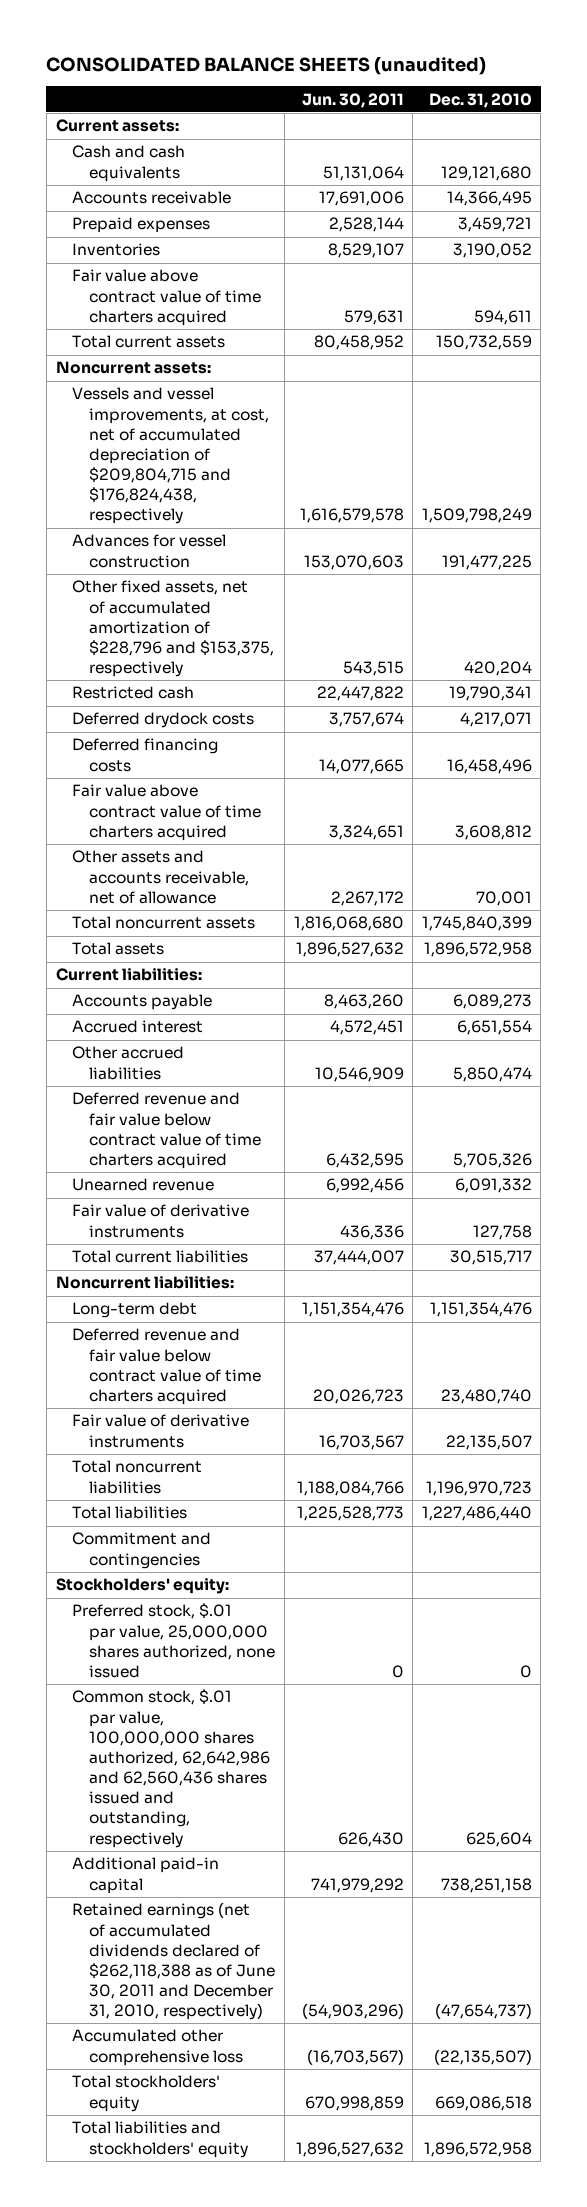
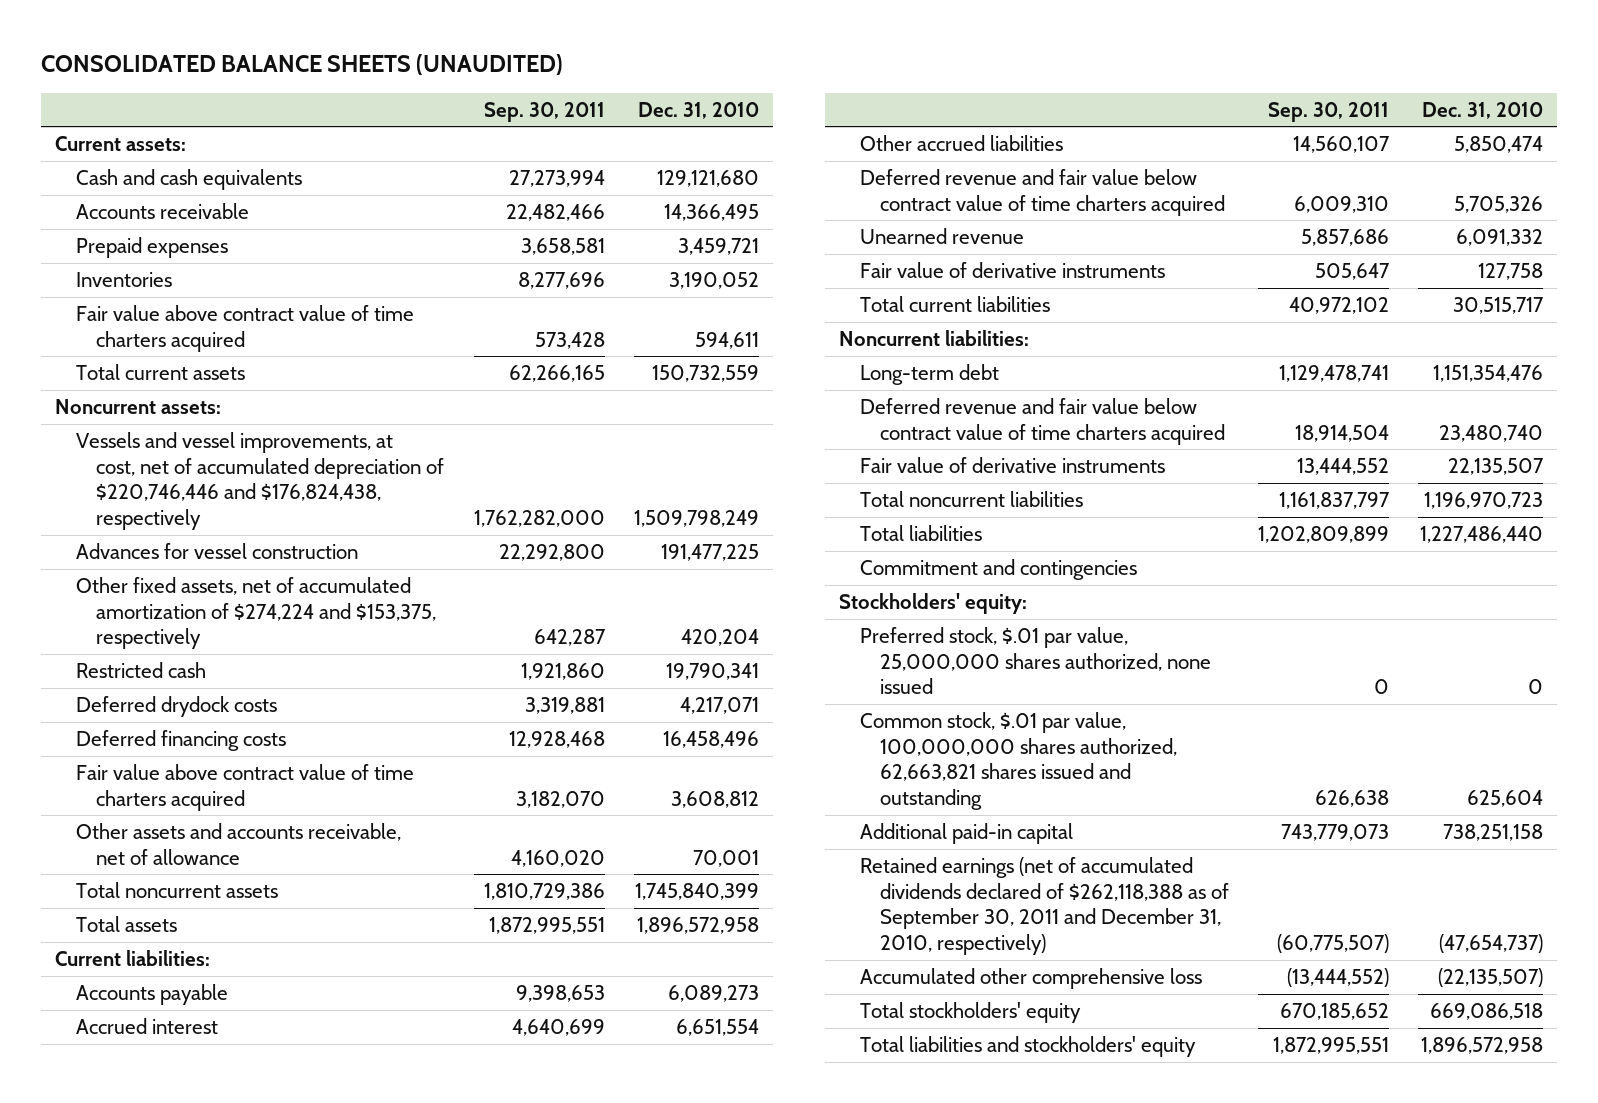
- CONSOLIDATED BALANCE SHEETS (unaudited)
+ CONSOLIDATED BALANCE SHEETS (UNAUDITED)
- | Jun. 30, 2011 | Dec. 31, 2010
+ | Sep. 30, 2011 | Dec. 31, 2010
- Vessels and vessel improvements, at cost, net of accumulated depreciation of $209,804,715 and $176,824,438, respectively | 1,616,579,578 | 1,509,798,249
+ Vessels and vessel improvements, at cost, net of accumulated depreciation of $220,746,446 and $176,824,438, respectively | 1,762,282,000 | 1,509,798,249
- Other fixed assets, net of accumulated amortization of $228,796 and $153,375, respectively | 543,515 | 420,204
+ Other fixed assets, net of accumulated amortization of $274,224 and $153,375, respectively | 642,287 | 420,204
- Common stock, $.01 par value, 100,000,000 shares authorized, 62,642,986 and 62,560,436 shares issued and outstanding, respectively | 626,430 | 625,604
+ Common stock, $.01 par value, 100,000,000 shares authorized, 62,663,821 shares issued and outstanding | 626,638 | 625,604
- Retained earnings (net of accumulated dividends declared of $262,118,388 as of June 30, 2011 and December 31, 2010, respectively) | (54,903,296) | (47,654,737)
+ Retained earnings (net of accumulated dividends declared of $262,118,388 as of September 30, 2011 and December 31, 2010, respectively) | (60,775,507) | (47,654,737)

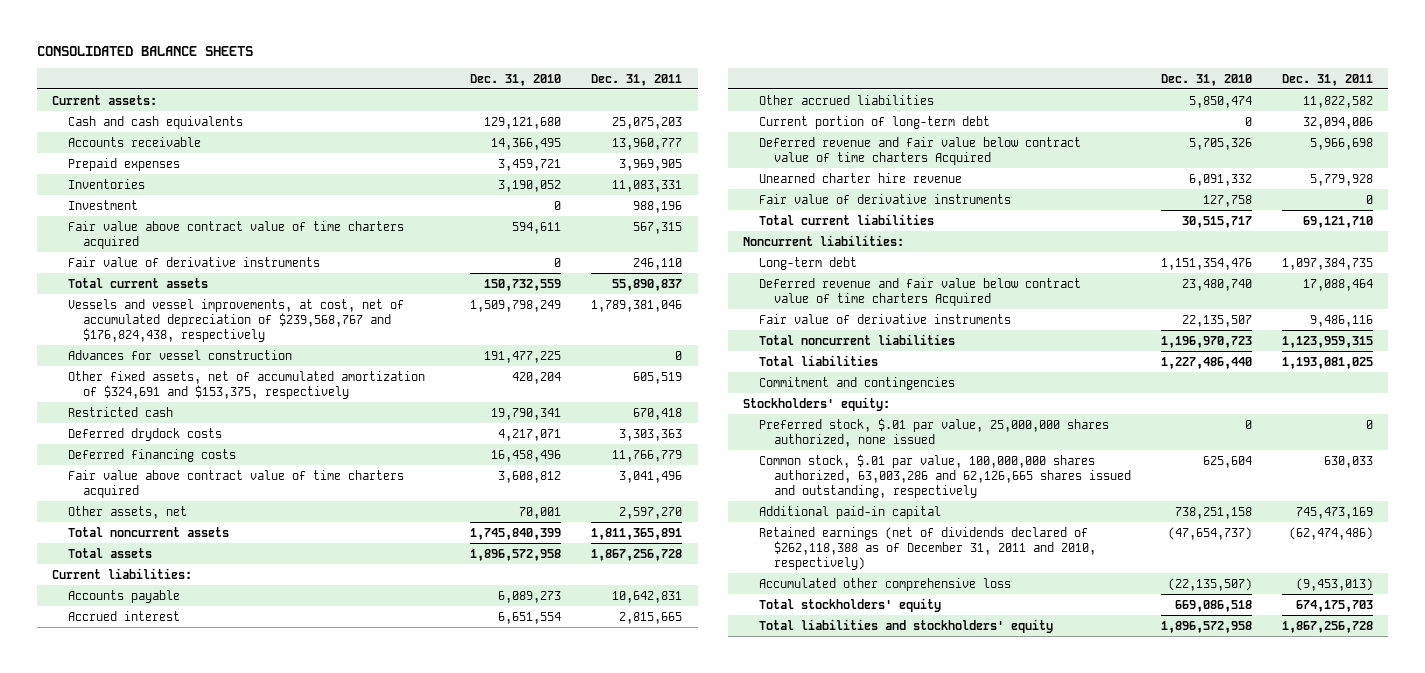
- CONSOLIDATED BALANCE SHEETS (UNAUDITED)
+ CONSOLIDATED BALANCE SHEETS
- | Sep. 30, 2011 | Dec. 31, 2010
+ | Dec. 31, 2010 | Dec. 31, 2011
+ Investment | 0 | 988,196
+ Fair value of derivative instruments | 0 | 246,110
- Noncurrent assets:
- Vessels and vessel improvements, at cost, net of accumulated depreciation of $220,746,446 and $176,824,438, respectively | 1,762,282,000 | 1,509,798,249
+ Vessels and vessel improvements, at cost, net of accumulated depreciation of $239,568,767 and $176,824,438, respectively | 1,509,798,249 | 1,789,381,046
- Other fixed assets, net of accumulated amortization of $274,224 and $153,375, respectively | 642,287 | 420,204
+ Other fixed assets, net of accumulated amortization of $324,691 and $153,375, respectively | 420,204 | 605,519
- Other assets and accounts receivable, net of allowance | 4,160,020 | 70,001
+ Other assets, net | 70,001 | 2,597,270
- Deferred revenue and fair value below contract value of time charters acquired | 6,009,310 | 5,705,326
- Unearned revenue | 5,857,686 | 6,091,332
+ Current portion of long-term debt | 0 | 32,094,006
+ Deferred revenue and fair value below contract value of time charters Acquired | 5,705,326 | 5,966,698
+ Unearned charter hire revenue | 6,091,332 | 5,779,928
- Deferred revenue and fair value below contract value of time charters acquired | 18,914,504 | 23,480,740
+ Deferred revenue and fair value below contract value of time charters Acquired | 23,480,740 | 17,088,464
- Common stock, $.01 par value, 100,000,000 shares authorized, 62,663,821 shares issued and outstanding | 626,638 | 625,604
+ Common stock, $.01 par value, 100,000,000 shares authorized, 63,003,286 and 62,126,665 shares issued and outstanding, respectively | 625,604 | 630,033
- Retained earnings (net of accumulated dividends declared of $262,118,388 as of September 30, 2011 and December 31, 2010, respectively) | (60,775,507) | (47,654,737)
+ Retained earnings (net of dividends declared of $262,118,388 as of December 31, 2011 and 2010, respectively) | (47,654,737) | (62,474,486)

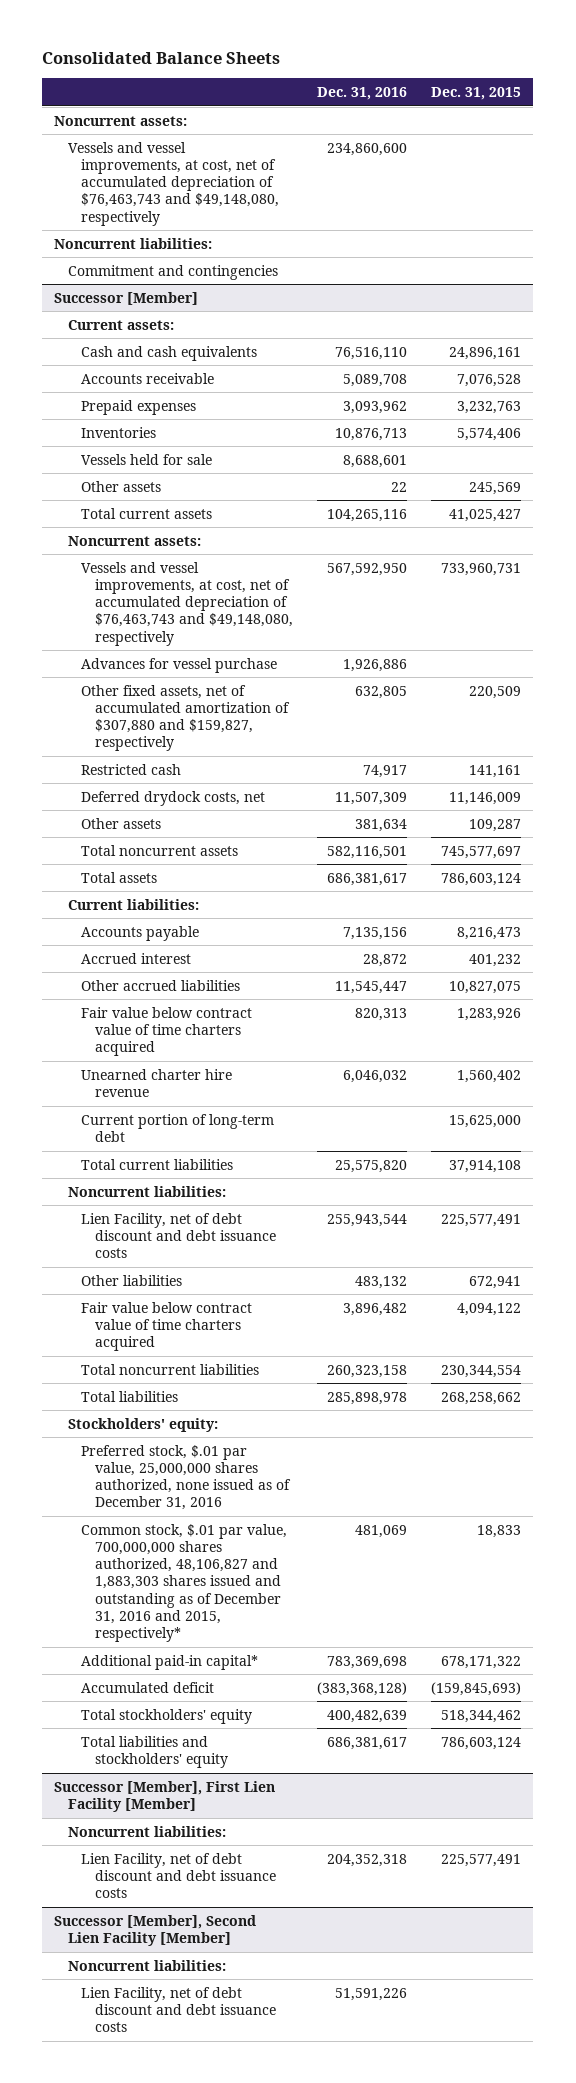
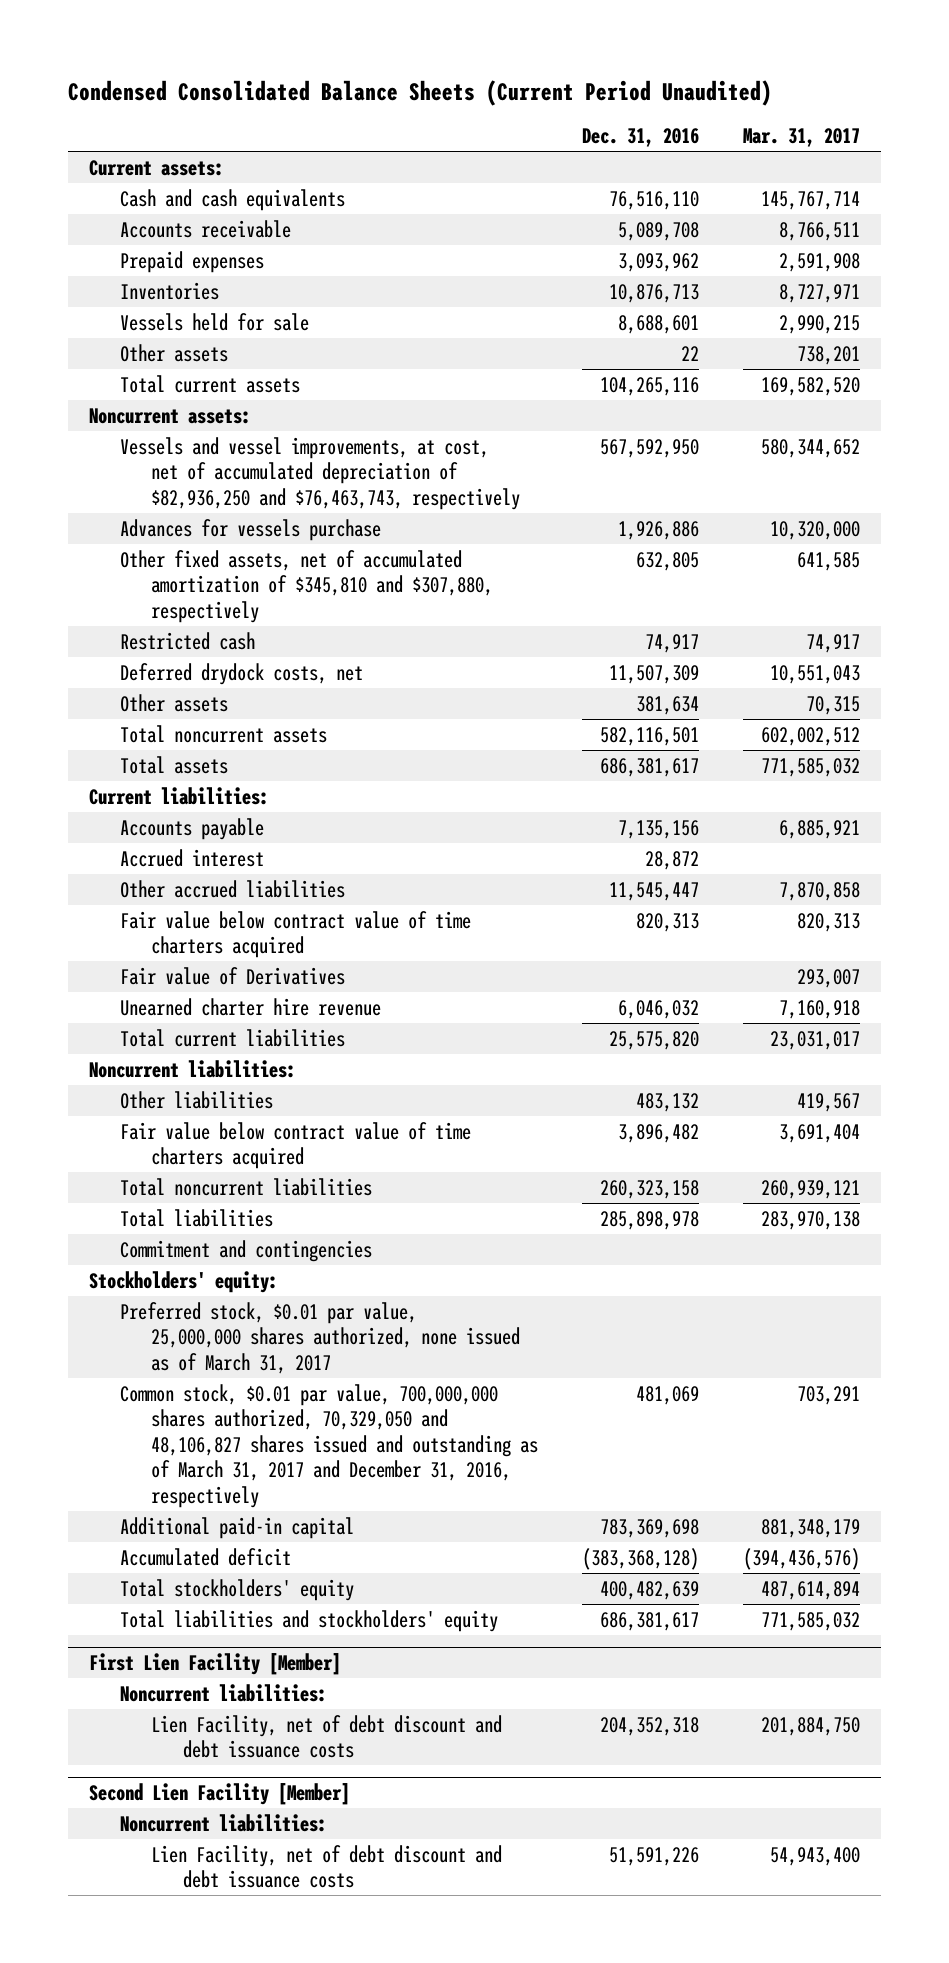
- Consolidated Balance Sheets
+ Condensed Consolidated Balance Sheets (Current Period Unaudited)
- | Dec. 31, 2016 | Dec. 31, 2015
+ | Dec. 31, 2016 | Mar. 31, 2017
- Noncurrent assets:
- Vessels and vessel improvements, at cost, net of accumulated depreciation of $76,463,743 and $49,148,080, respectively | 234,860,600 |
- Noncurrent liabilities:
- Successor [Member]
- Vessels and vessel improvements, at cost, net of accumulated depreciation of $76,463,743 and $49,148,080, respectively | 567,592,950 | 733,960,731
- Advances for vessel purchase | 1,926,886 |
- Other fixed assets, net of accumulated amortization of $307,880 and $159,827, respectively | 632,805 | 220,509
+ Vessels and vessel improvements, at cost, net of accumulated depreciation of $82,936,250 and $76,463,743, respectively | 567,592,950 | 580,344,652
+ Advances for vessels purchase | 1,926,886 | 10,320,000
+ Other fixed assets, net of accumulated amortization of $345,810 and $307,880, respectively | 632,805 | 641,585
+ Fair value of Derivatives | | 293,007
- Current portion of long-term debt | | 15,625,000
- Lien Facility, net of debt discount and debt issuance costs | 255,943,544 | 225,577,491
moved down: Commitment and contingencies
- Preferred stock, $.01 par value, 25,000,000 shares authorized, none issued as of December 31, 2016
- Common stock, $.01 par value, 700,000,000 shares authorized, 48,106,827 and 1,883,303 shares issued and outstanding as of December 31, 2016 and 2015, respectively* | 481,069 | 18,833
- Additional paid-in capital* | 783,369,698 | 678,171,322
+ Preferred stock, $0.01 par value, 25,000,000 shares authorized, none issued as of March 31, 2017
+ Common stock, $0.01 par value, 700,000,000 shares authorized, 70,329,050 and 48,106,827 shares issued and outstanding as of March 31, 2017 and December 31, 2016, respectively | 481,069 | 703,291
+ Additional paid-in capital | 783,369,698 | 881,348,179
- Successor [Member], First Lien Facility [Member]
+ First Lien Facility [Member]
- Successor [Member], Second Lien Facility [Member]
+ Second Lien Facility [Member]

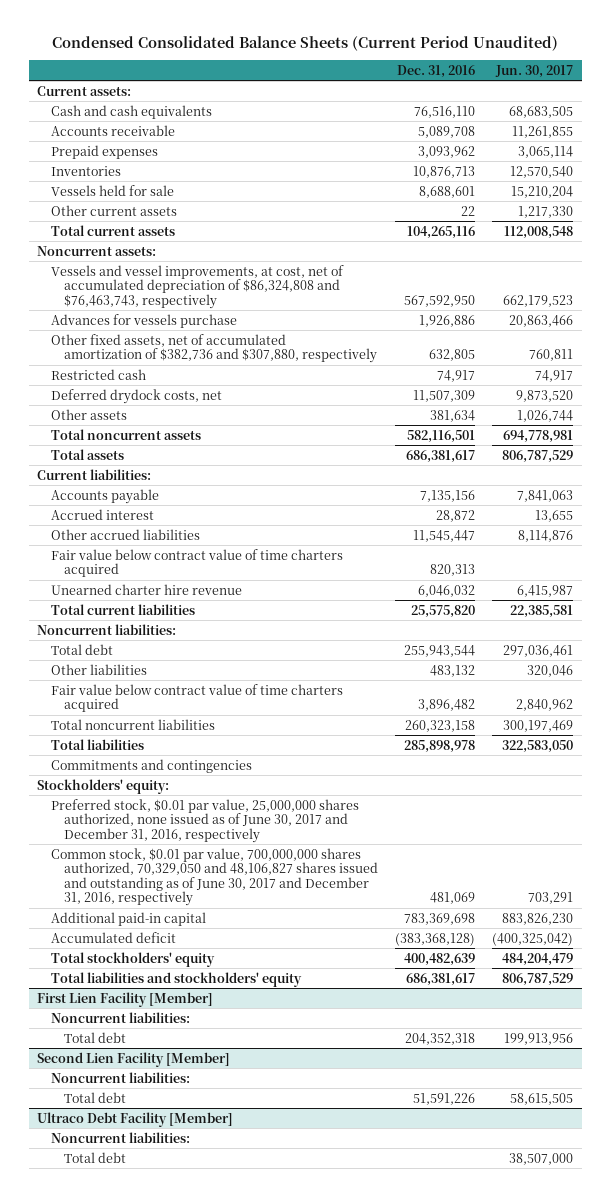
- | Dec. 31, 2016 | Mar. 31, 2017
+ | Dec. 31, 2016 | Jun. 30, 2017
- Other assets | 22 | 738,201
+ Other current assets | 22 | 1,217,330
- Vessels and vessel improvements, at cost, net of accumulated depreciation of $82,936,250 and $76,463,743, respectively | 567,592,950 | 580,344,652
+ Vessels and vessel improvements, at cost, net of accumulated depreciation of $86,324,808 and $76,463,743, respectively | 567,592,950 | 662,179,523
- Other fixed assets, net of accumulated amortization of $345,810 and $307,880, respectively | 632,805 | 641,585
+ Other fixed assets, net of accumulated amortization of $382,736 and $307,880, respectively | 632,805 | 760,811
- Fair value of Derivatives | | 293,007
+ Total debt | 255,943,544 | 297,036,461
- Commitment and contingencies
+ Commitments and contingencies
- Preferred stock, $0.01 par value, 25,000,000 shares authorized, none issued as of March 31, 2017
- Common stock, $0.01 par value, 700,000,000 shares authorized, 70,329,050 and 48,106,827 shares issued and outstanding as of March 31, 2017 and December 31, 2016, respectively | 481,069 | 703,291
+ Preferred stock, $0.01 par value, 25,000,000 shares authorized, none issued as of June 30, 2017 and December 31, 2016, respectively
+ Common stock, $0.01 par value, 700,000,000 shares authorized, 70,329,050 and 48,106,827 shares issued and outstanding as of June 30, 2017 and December 31, 2016, respectively | 481,069 | 703,291
@ First Lien Facility [Member]
- Lien Facility, net of debt discount and debt issuance costs | 204,352,318 | 201,884,750
+ Total debt | 204,352,318 | 199,913,956
@ Second Lien Facility [Member]
- Lien Facility, net of debt discount and debt issuance costs | 51,591,226 | 54,943,400
+ Total debt | 51,591,226 | 58,615,505
+ Ultraco Debt Facility [Member]
+ Noncurrent liabilities:
+ Total debt | | 38,507,000

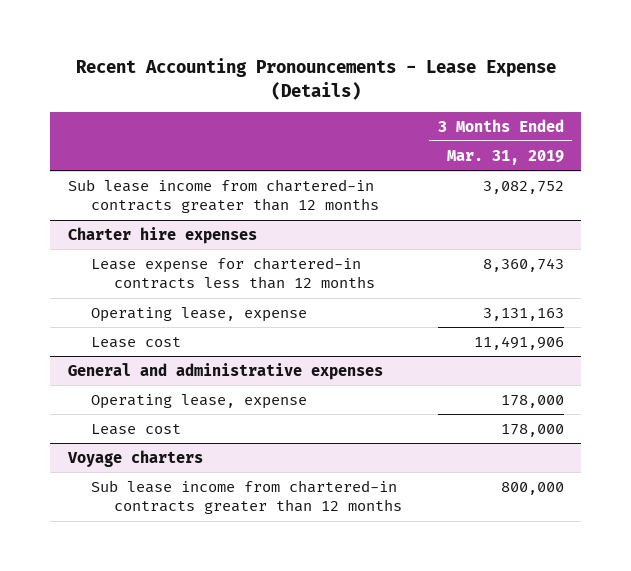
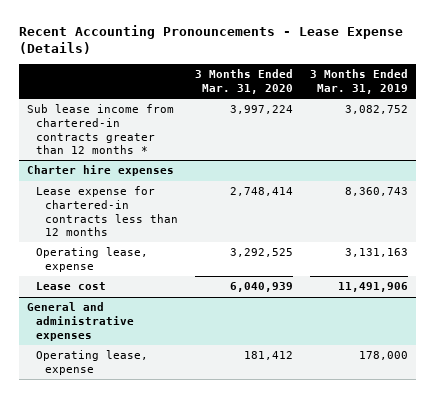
- | 3 Months Ended Mar. 31, 2019
+ | 3 Months Ended Mar. 31, 2020 | 3 Months Ended Mar. 31, 2019
- Sub lease income from chartered-in contracts greater than 12 months | 3,082,752
+ Sub lease income from chartered-in contracts greater than 12 months * | 3,997,224 | 3,082,752
@ General and administrative expenses
- Lease cost | 178,000
- Voyage charters
- Sub lease income from chartered-in contracts greater than 12 months | 800,000

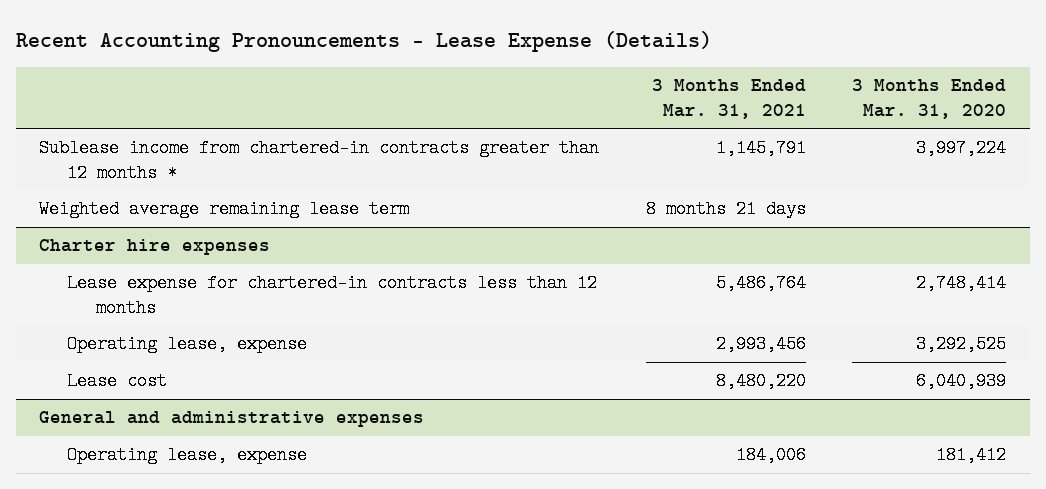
- | 3 Months Ended Mar. 31, 2020 | 3 Months Ended Mar. 31, 2019
+ | 3 Months Ended Mar. 31, 2021 | 3 Months Ended Mar. 31, 2020
- Sub lease income from chartered-in contracts greater than 12 months * | 3,997,224 | 3,082,752
+ Sublease income from chartered-in contracts greater than 12 months * | 1,145,791 | 3,997,224
+ Weighted average remaining lease term | 8 months 21 days |

